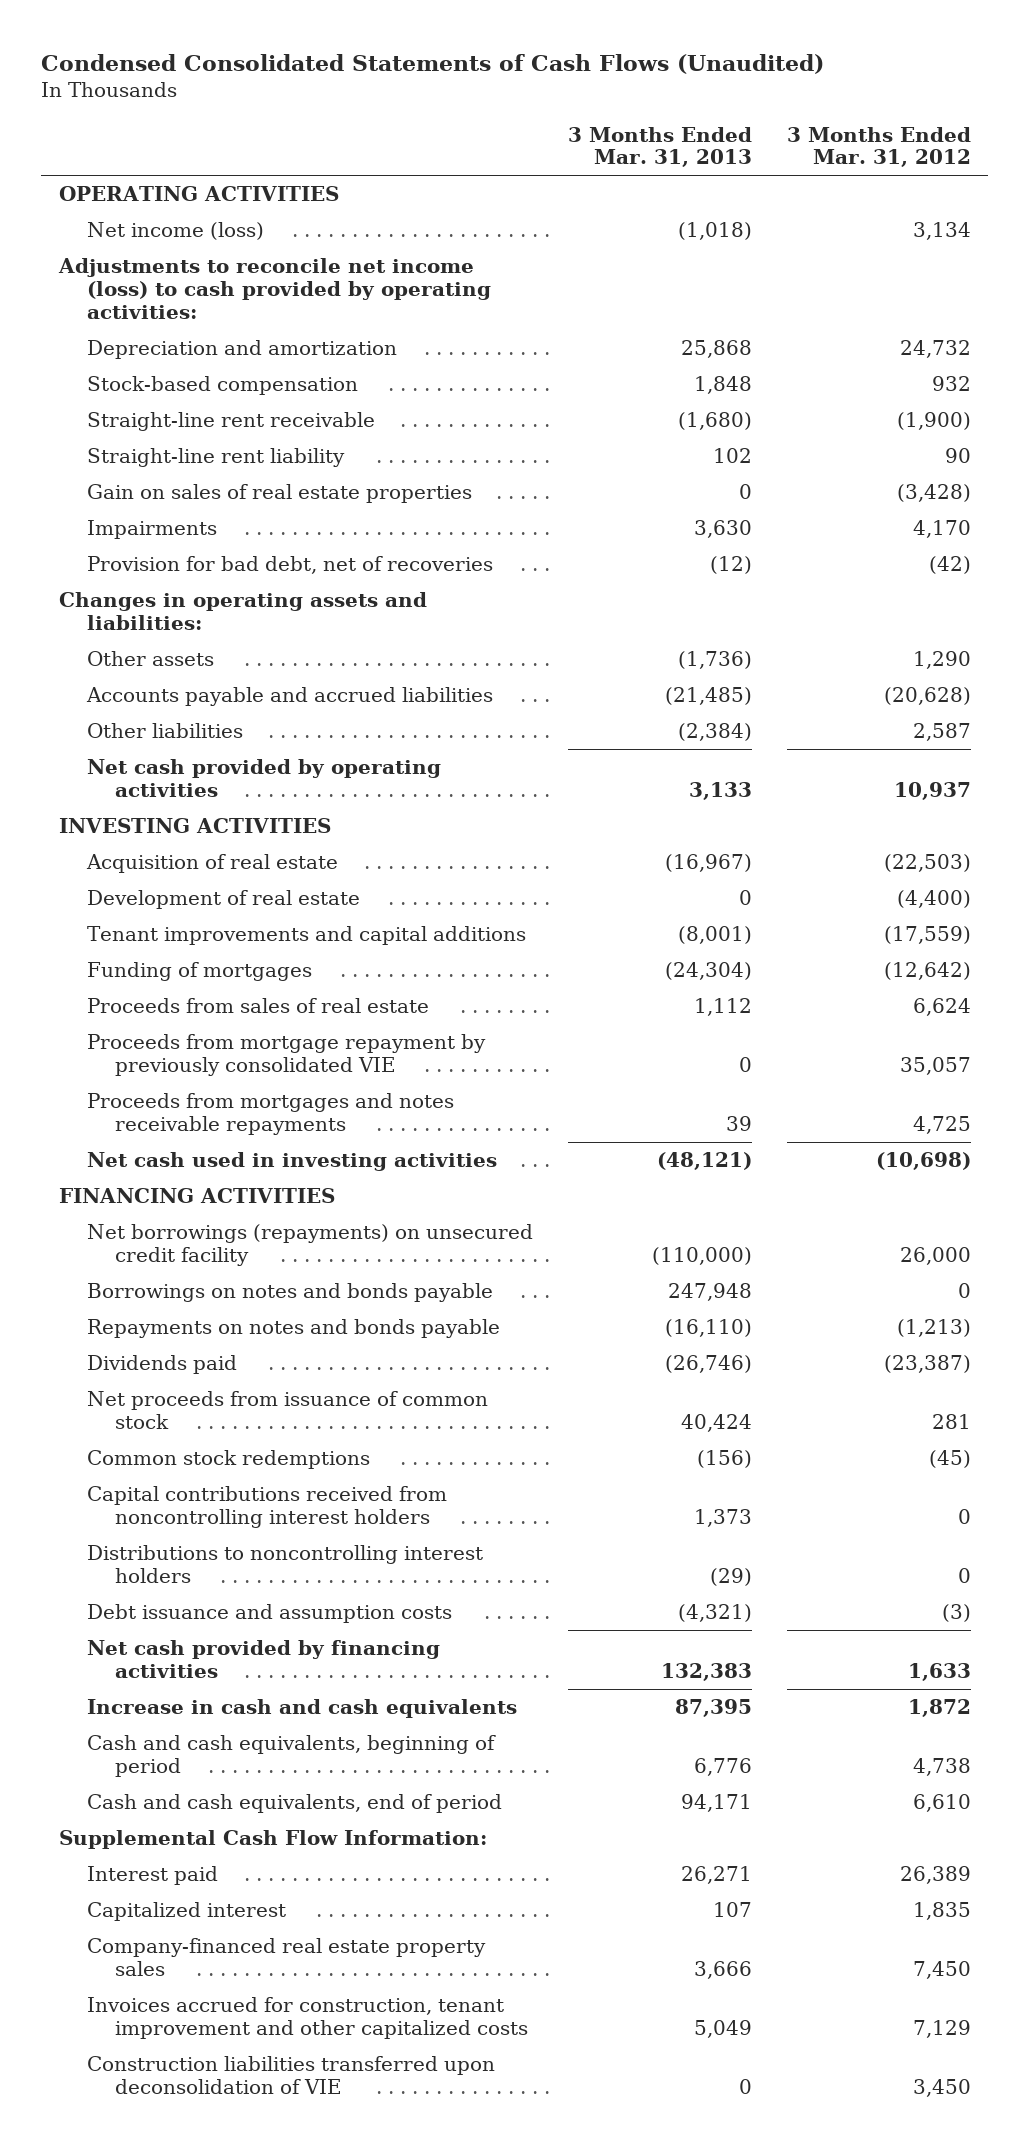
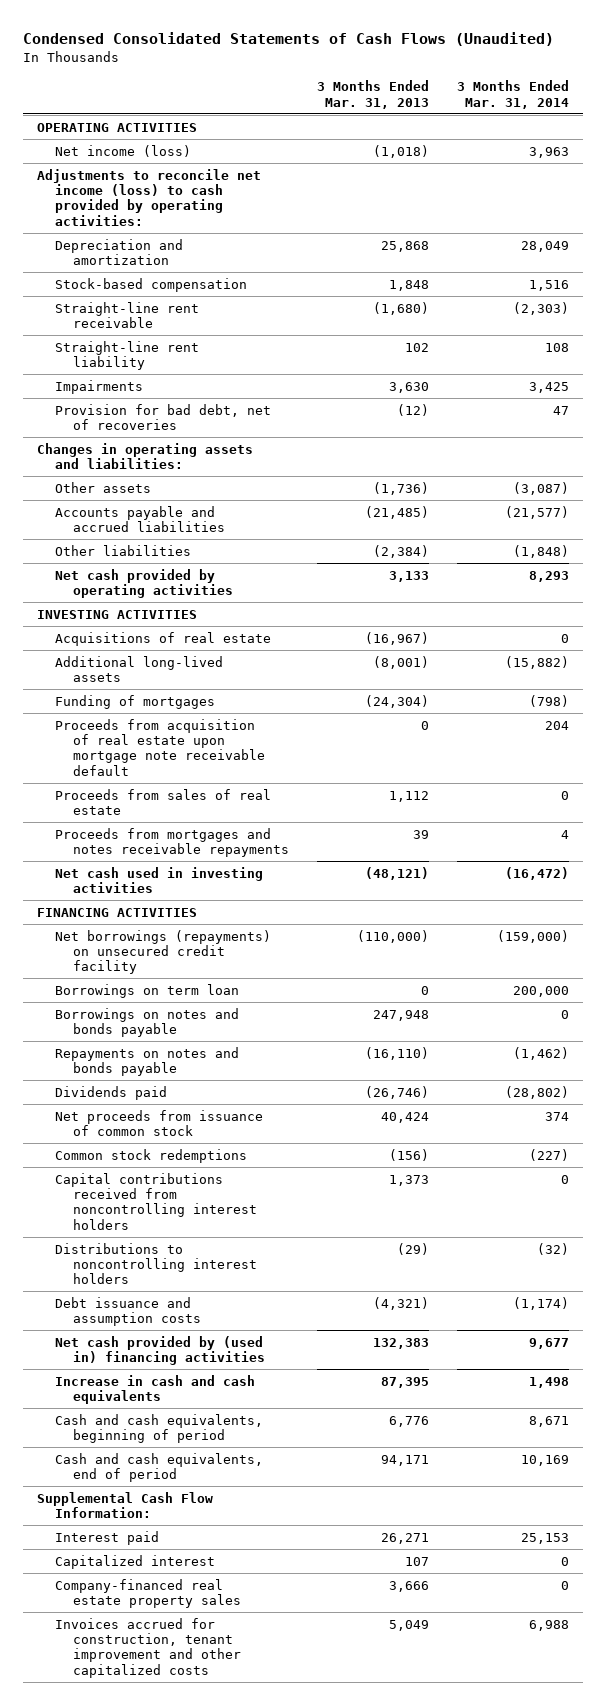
- | 3 Months Ended Mar. 31, 2013 | 3 Months Ended Mar. 31, 2012
+ | 3 Months Ended Mar. 31, 2013 | 3 Months Ended Mar. 31, 2014
- Gain on sales of real estate properties | 0 | (3,428)
- Acquisition of real estate | (16,967) | (22,503)
- Development of real estate | 0 | (4,400)
- Tenant improvements and capital additions | (8,001) | (17,559)
+ Acquisitions of real estate | (16,967) | 0
+ Additional long-lived assets | (8,001) | (15,882)
+ Proceeds from acquisition of real estate upon mortgage note receivable default | 0 | 204
- Proceeds from mortgage repayment by previously consolidated VIE | 0 | 35,057
+ Borrowings on term loan | 0 | 200,000
- Net cash provided by financing activities | 132,383 | 1,633
+ Net cash provided by (used in) financing activities | 132,383 | 9,677
- Construction liabilities transferred upon deconsolidation of VIE | 0 | 3,450

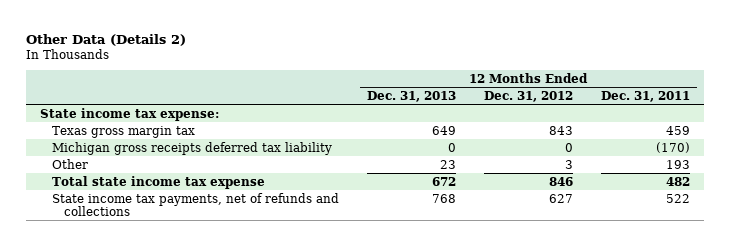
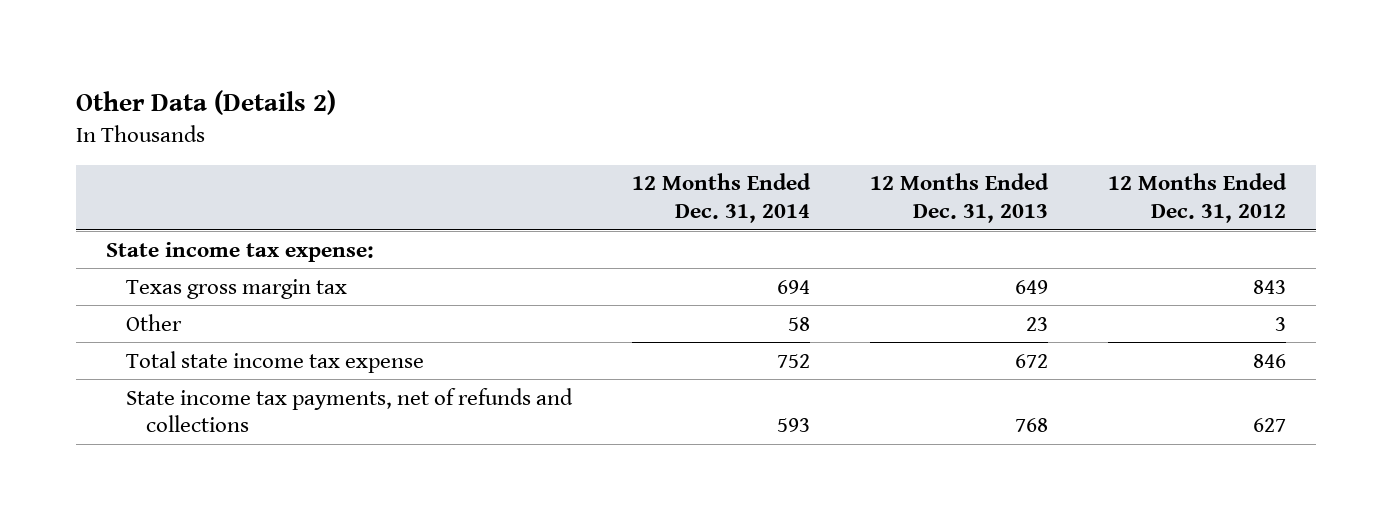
- | 12 Months Ended Dec. 31, 2013 | 12 Months Ended Dec. 31, 2012 | 12 Months Ended Dec. 31, 2011
+ | 12 Months Ended Dec. 31, 2014 | 12 Months Ended Dec. 31, 2013 | 12 Months Ended Dec. 31, 2012
- Michigan gross receipts deferred tax liability | 0 | 0 | (170)

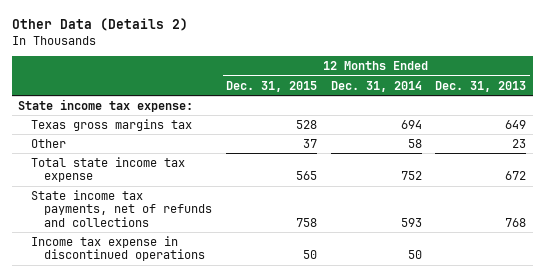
- | 12 Months Ended Dec. 31, 2014 | 12 Months Ended Dec. 31, 2013 | 12 Months Ended Dec. 31, 2012
+ | 12 Months Ended Dec. 31, 2015 | 12 Months Ended Dec. 31, 2014 | 12 Months Ended Dec. 31, 2013
- Texas gross margin tax | 694 | 649 | 843
+ Texas gross margins tax | 528 | 694 | 649
+ Income tax expense in discontinued operations | 50 | 50 |

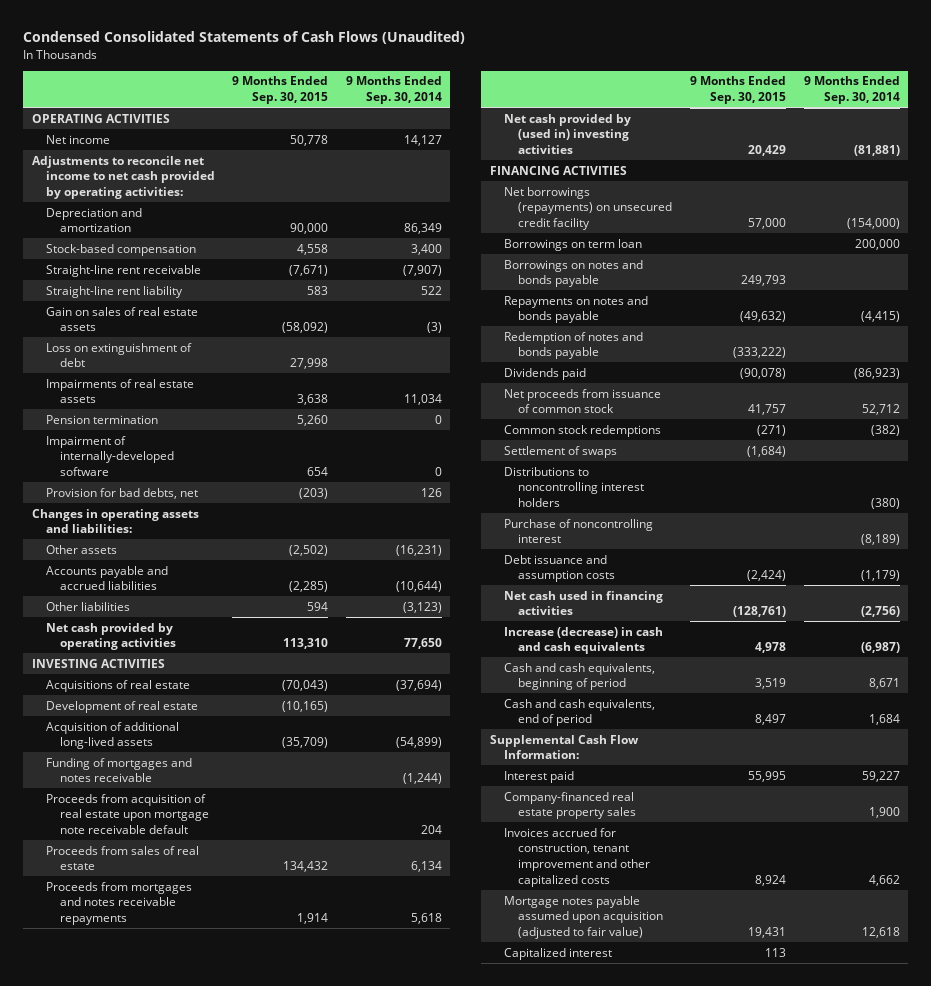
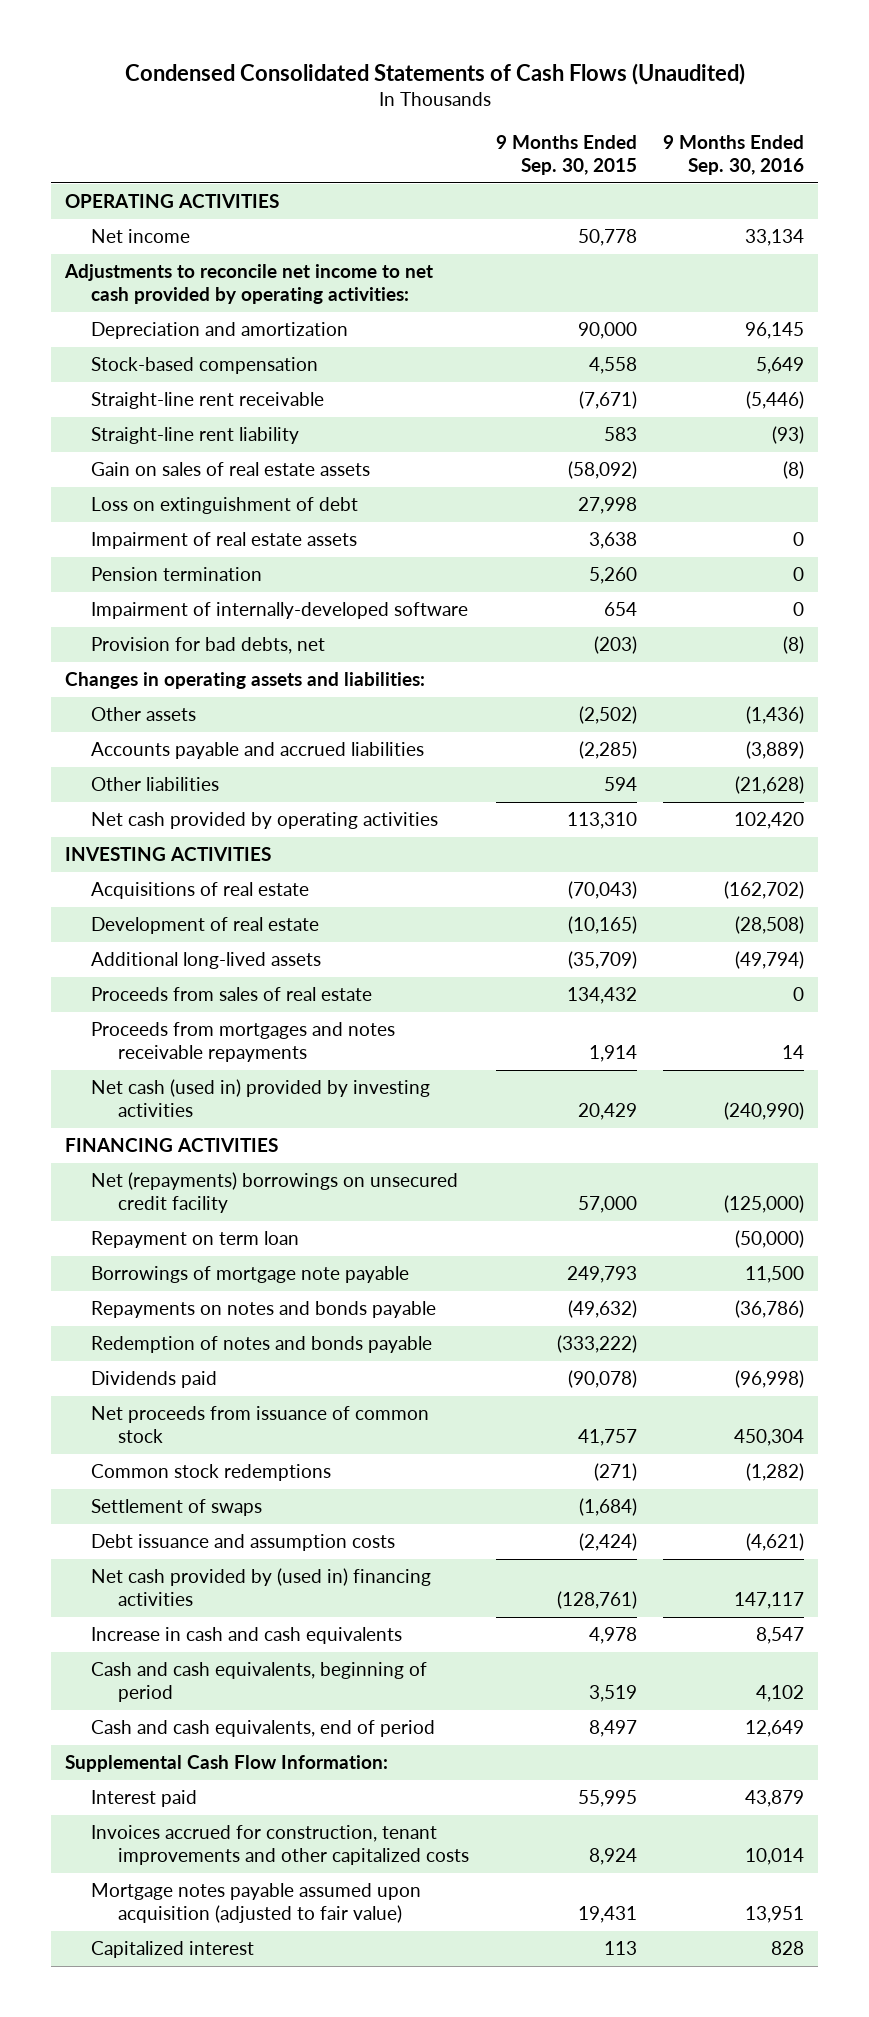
- | 9 Months Ended Sep. 30, 2015 | 9 Months Ended Sep. 30, 2014
+ | 9 Months Ended Sep. 30, 2015 | 9 Months Ended Sep. 30, 2016
- Impairments of real estate assets | 3,638 | 11,034
+ Impairment of real estate assets | 3,638 | 0
- Acquisition of additional long-lived assets | (35,709) | (54,899)
- Funding of mortgages and notes receivable | | (1,244)
- Proceeds from acquisition of real estate upon mortgage note receivable default | | 204
+ Additional long-lived assets | (35,709) | (49,794)
- Net cash provided by (used in) investing activities | 20,429 | (81,881)
+ Net cash (used in) provided by investing activities | 20,429 | (240,990)
- Net borrowings (repayments) on unsecured credit facility | 57,000 | (154,000)
- Borrowings on term loan | | 200,000
- Borrowings on notes and bonds payable | 249,793 |
+ Net (repayments) borrowings on unsecured credit facility | 57,000 | (125,000)
+ Repayment on term loan | | (50,000)
+ Borrowings of mortgage note payable | 249,793 | 11,500
- Distributions to noncontrolling interest holders | | (380)
- Purchase of noncontrolling interest | | (8,189)
- Net cash used in financing activities | (128,761) | (2,756)
- Increase (decrease) in cash and cash equivalents | 4,978 | (6,987)
+ Net cash provided by (used in) financing activities | (128,761) | 147,117
+ Increase in cash and cash equivalents | 4,978 | 8,547
- Company-financed real estate property sales | | 1,900
- Invoices accrued for construction, tenant improvement and other capitalized costs | 8,924 | 4,662
+ Invoices accrued for construction, tenant improvements and other capitalized costs | 8,924 | 10,014

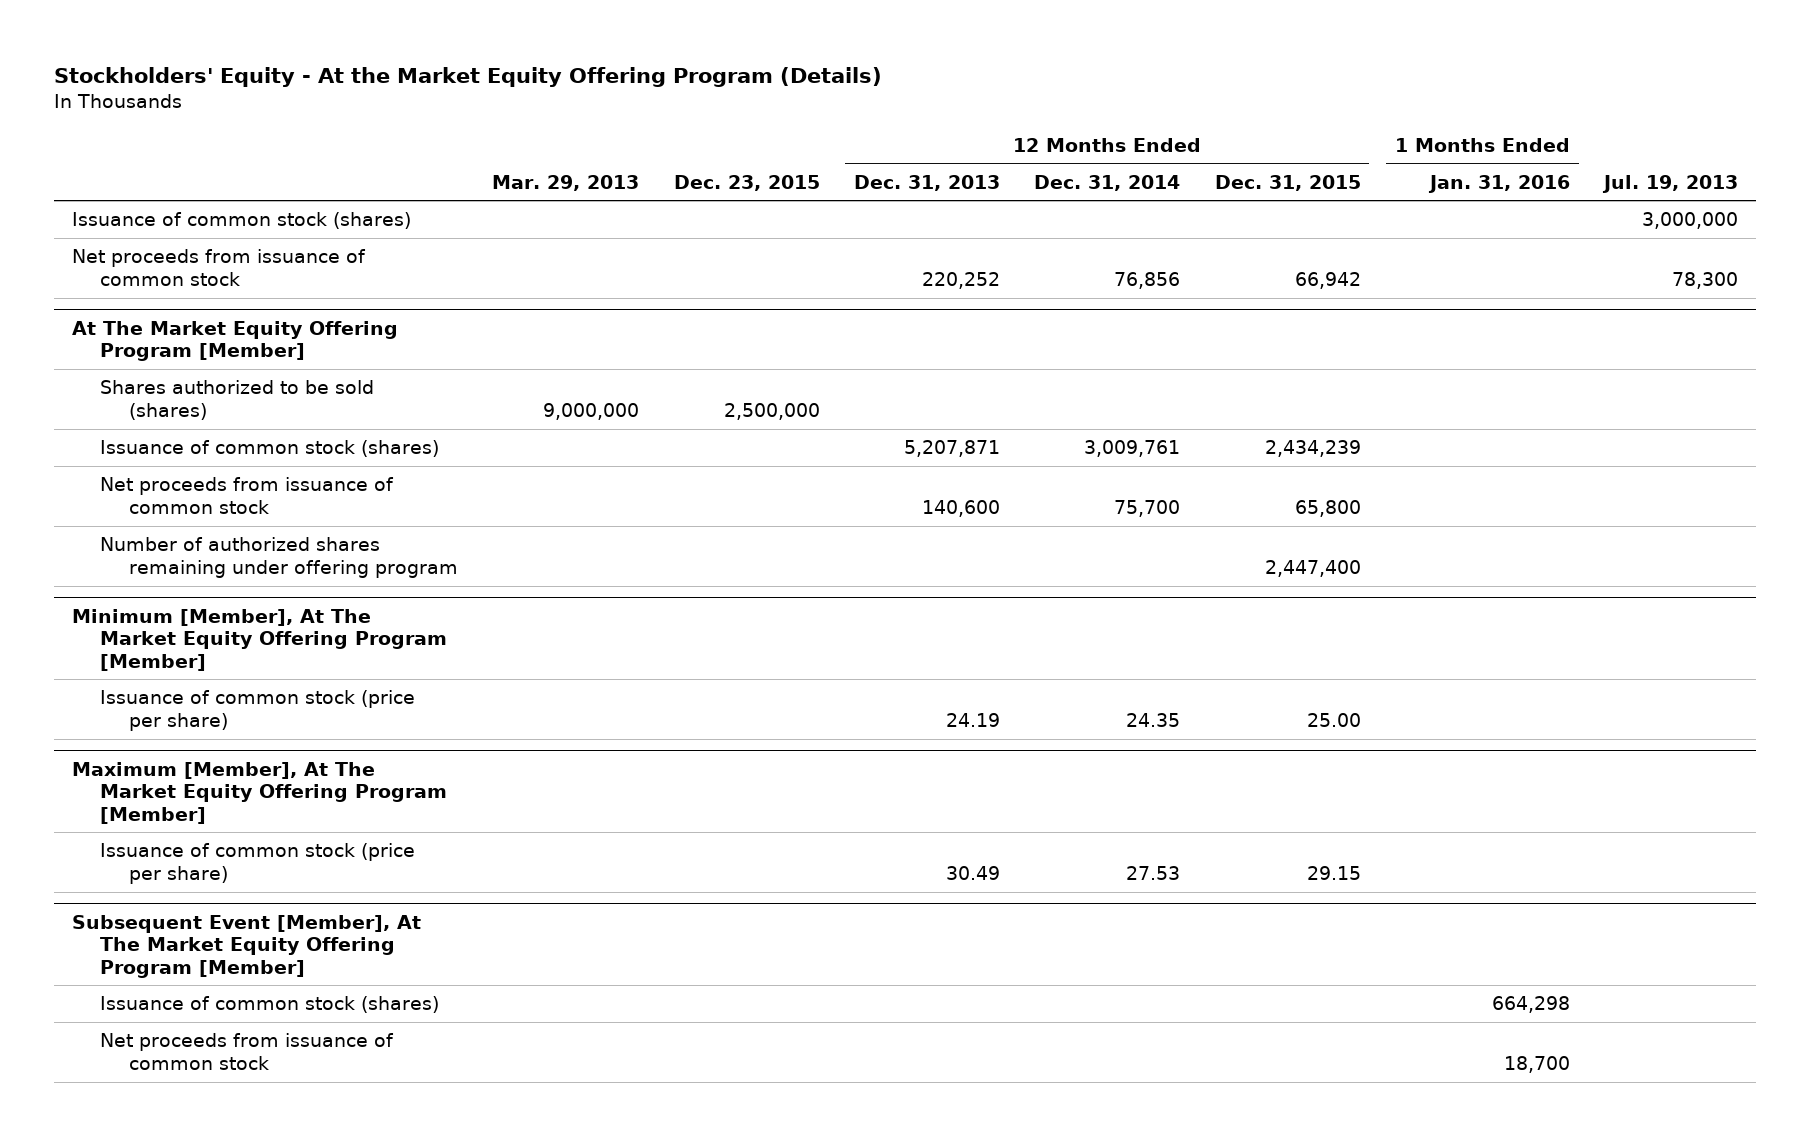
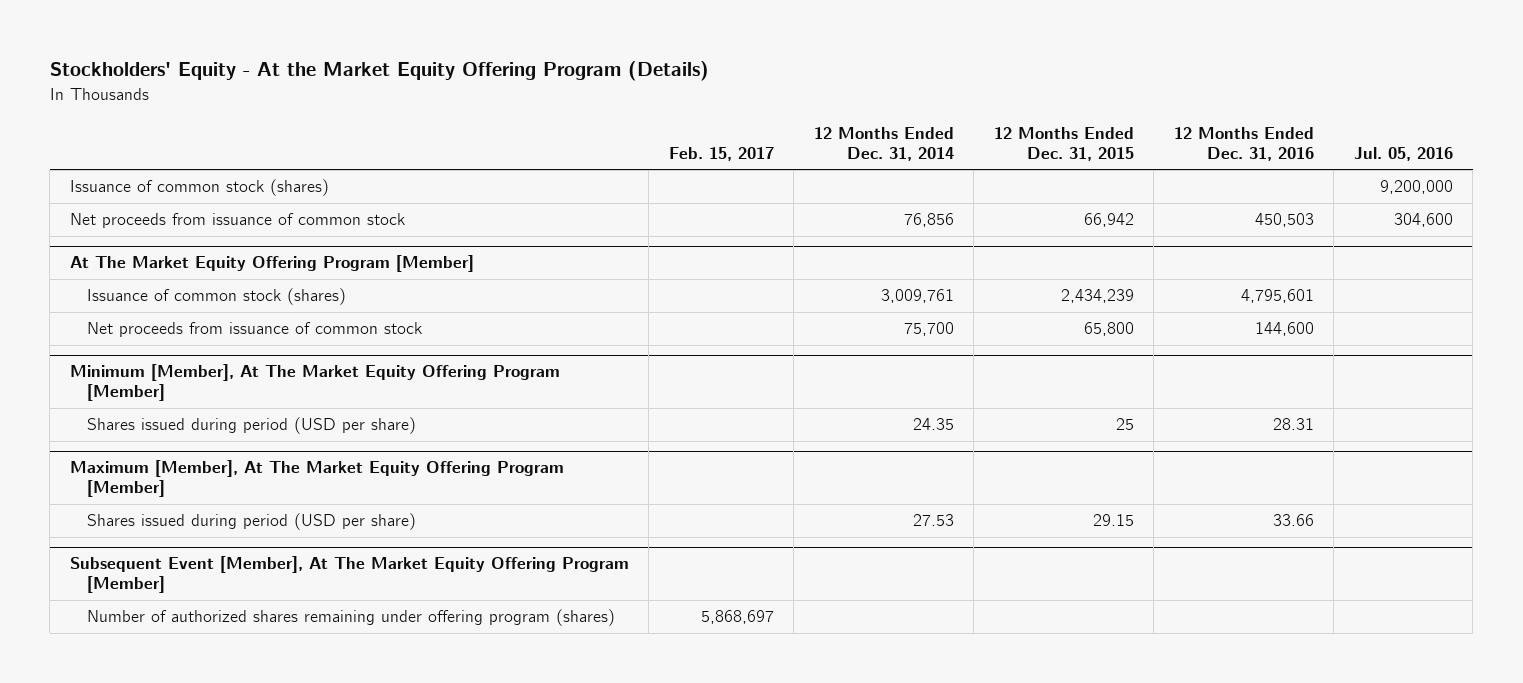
- | Mar. 29, 2013 | Dec. 23, 2015 | 12 Months Ended Dec. 31, 2013 | 12 Months Ended Dec. 31, 2014 | 12 Months Ended Dec. 31, 2015 | 1 Months Ended Jan. 31, 2016 | Jul. 19, 2013
+ | Feb. 15, 2017 | 12 Months Ended Dec. 31, 2014 | 12 Months Ended Dec. 31, 2015 | 12 Months Ended Dec. 31, 2016 | Jul. 05, 2016
@ At The Market Equity Offering Program [Member]
- Shares authorized to be sold (shares) | 9,000,000 | 2,500,000 | | | | |
- Number of authorized shares remaining under offering program | | | | | 2,447,400 | |
@ Minimum [Member], At The Market Equity Offering Program [Member]
- Issuance of common stock (price per share) | | | 24.19 | 24.35 | 25.00 | |
+ Shares issued during period (USD per share) | | 24.35 | 25 | 28.31 |
@ Maximum [Member], At The Market Equity Offering Program [Member]
- Issuance of common stock (price per share) | | | 30.49 | 27.53 | 29.15 | |
+ Shares issued during period (USD per share) | | 27.53 | 29.15 | 33.66 |
@ Subsequent Event [Member], At The Market Equity Offering Program [Member]
- Issuance of common stock (shares) | | | | | | 664,298 |
- Net proceeds from issuance of common stock | | | | | | 18,700 |
+ Number of authorized shares remaining under offering program (shares) | 5,868,697 | | | |

